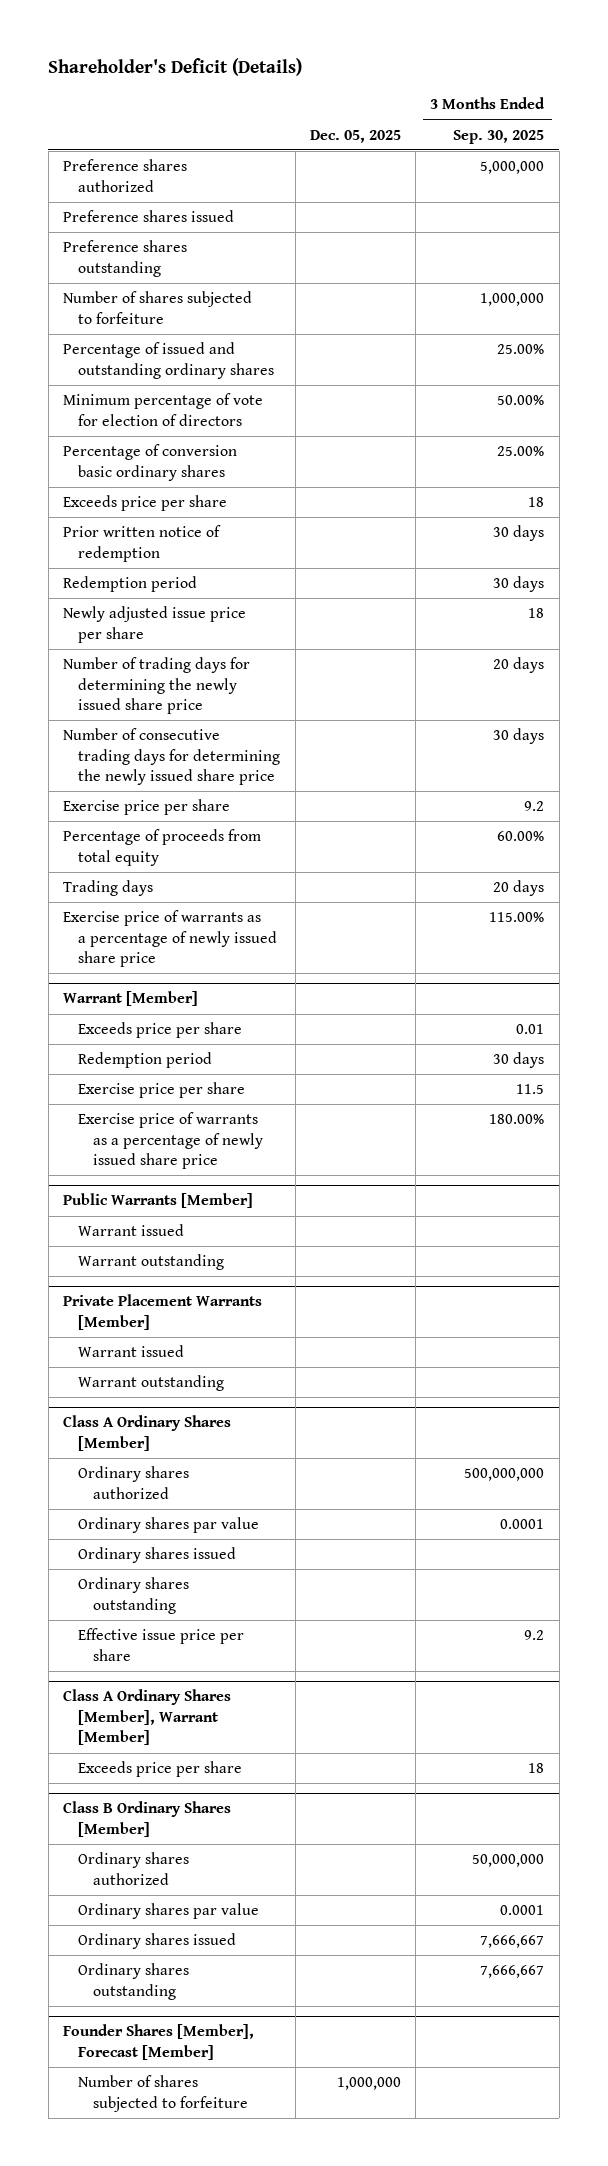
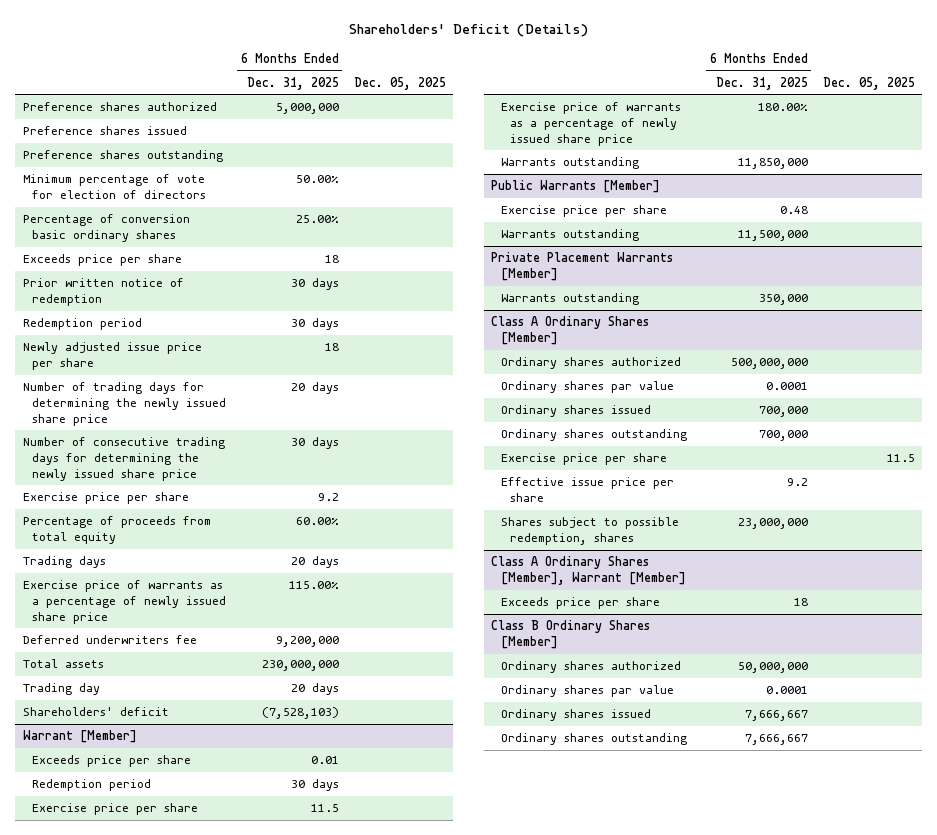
- Shareholder's Deficit (Details)
+ Shareholders' Deficit (Details)
- | Dec. 05, 2025 | 3 Months Ended Sep. 30, 2025
+ | 6 Months Ended Dec. 31, 2025 | Dec. 05, 2025
- Number of shares subjected to forfeiture | | 1,000,000
- Percentage of issued and outstanding ordinary shares | | 25.00%
+ Deferred underwriters fee | 9,200,000 |
+ Total assets | 230,000,000 |
+ Trading day | 20 days |
+ Shareholders' deficit | (7,528,103) |
@ Warrant [Member]
+ Warrants outstanding | 11,850,000 |
@ Public Warrants [Member]
- Warrant issued
- Warrant outstanding
+ Exercise price per share | 0.48 |
+ Warrants outstanding | 11,500,000 |
@ Private Placement Warrants [Member]
- Warrant issued
- Warrant outstanding
+ Warrants outstanding | 350,000 |
@ Class A Ordinary Shares [Member]
+ Exercise price per share | | 11.5
+ Shares subject to possible redemption, shares | 23,000,000 |
- Founder Shares [Member], Forecast [Member]
- Number of shares subjected to forfeiture | 1,000,000 |

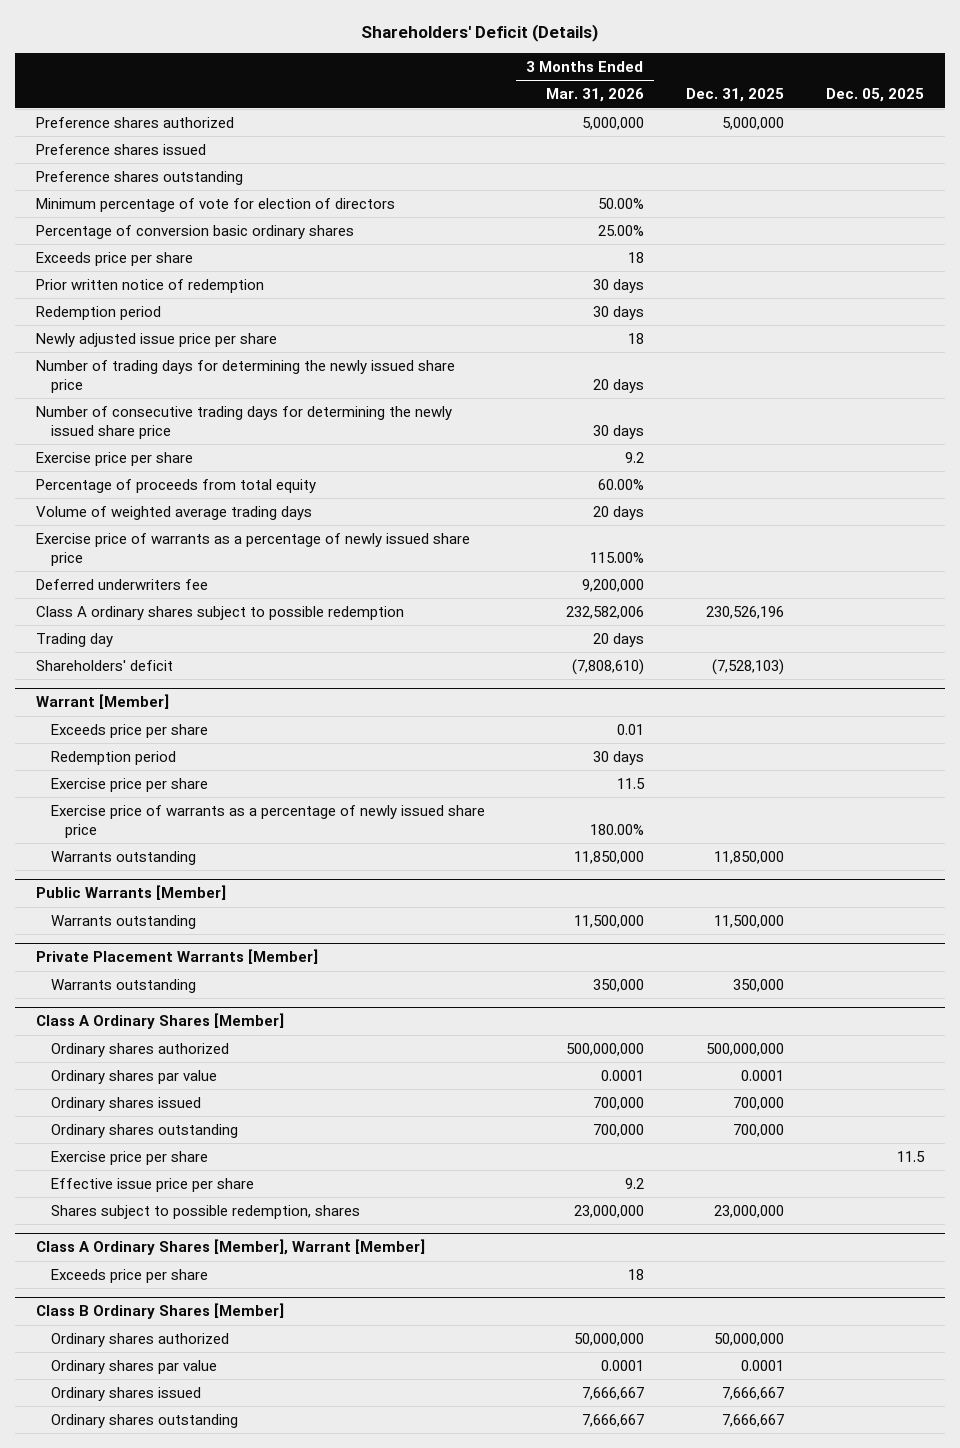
- | 6 Months Ended Dec. 31, 2025 | Dec. 05, 2025
+ | 3 Months Ended Mar. 31, 2026 | Dec. 31, 2025 | Dec. 05, 2025
- Trading days | 20 days |
+ Volume of weighted average trading days | 20 days | |
- Total assets | 230,000,000 |
+ Class A ordinary shares subject to possible redemption | 232,582,006 | 230,526,196 |
@ Public Warrants [Member]
- Exercise price per share | 0.48 |

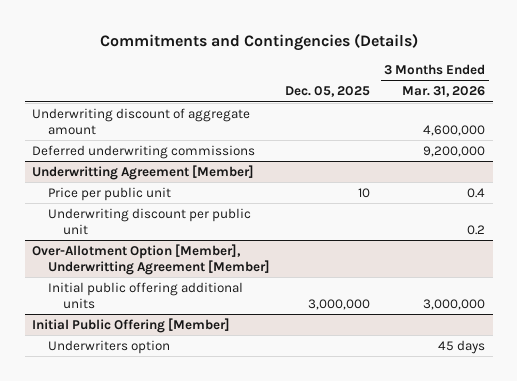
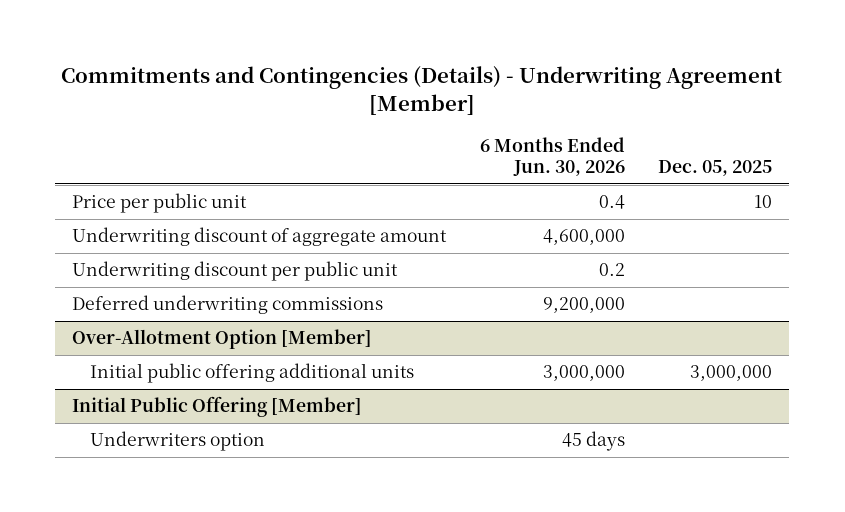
- Commitments and Contingencies (Details)
+ Commitments and Contingencies (Details) - Underwriting Agreement [Member]
- | Dec. 05, 2025 | 3 Months Ended Mar. 31, 2026
+ | 6 Months Ended Jun. 30, 2026 | Dec. 05, 2025
+ Price per public unit | 0.4 | 10
+ Underwriting discount per public unit | 0.2 |
- Underwritting Agreement [Member]
- Price per public unit | 10 | 0.4
- Underwriting discount per public unit | | 0.2
- Over-Allotment Option [Member], Underwritting Agreement [Member]
+ Over-Allotment Option [Member]

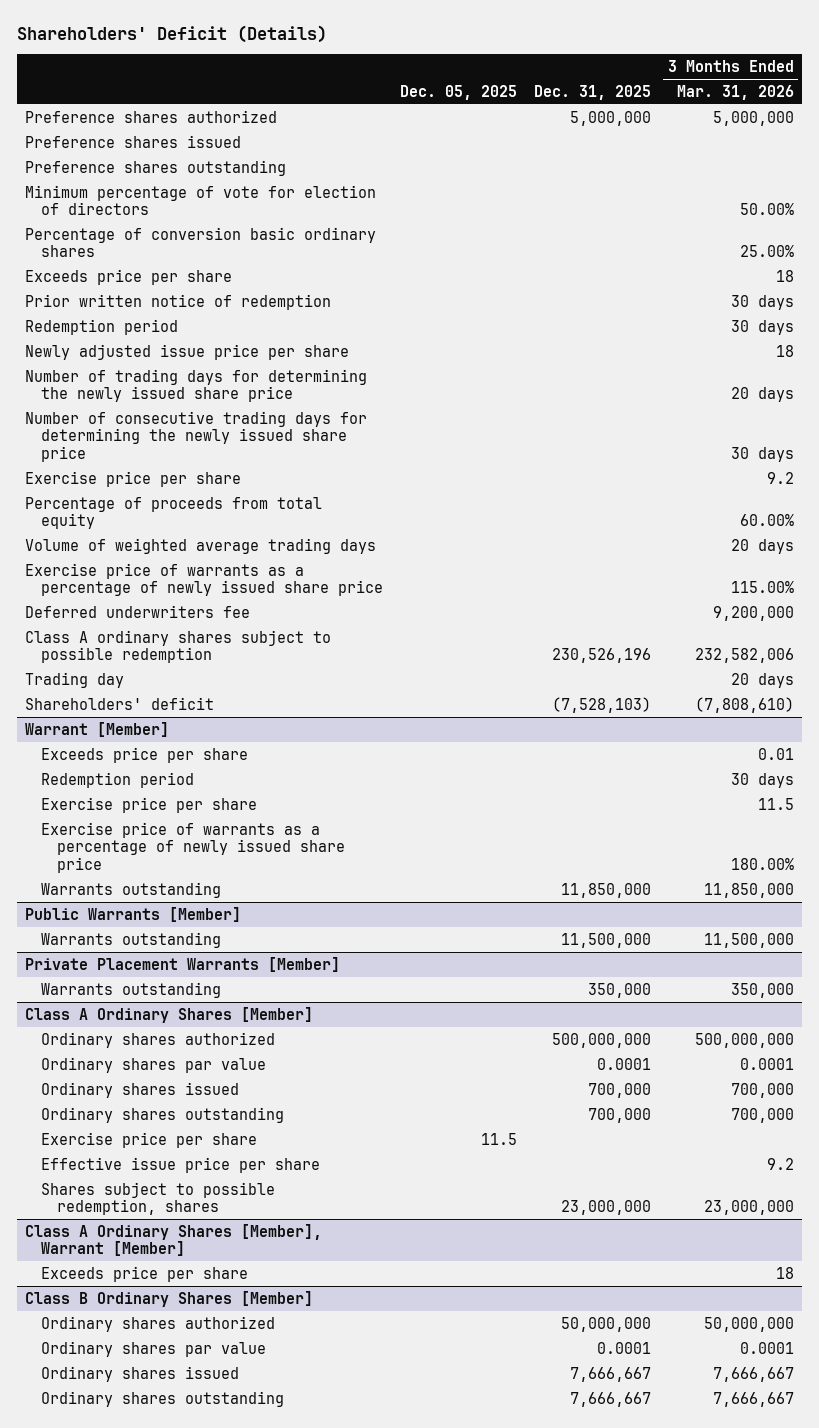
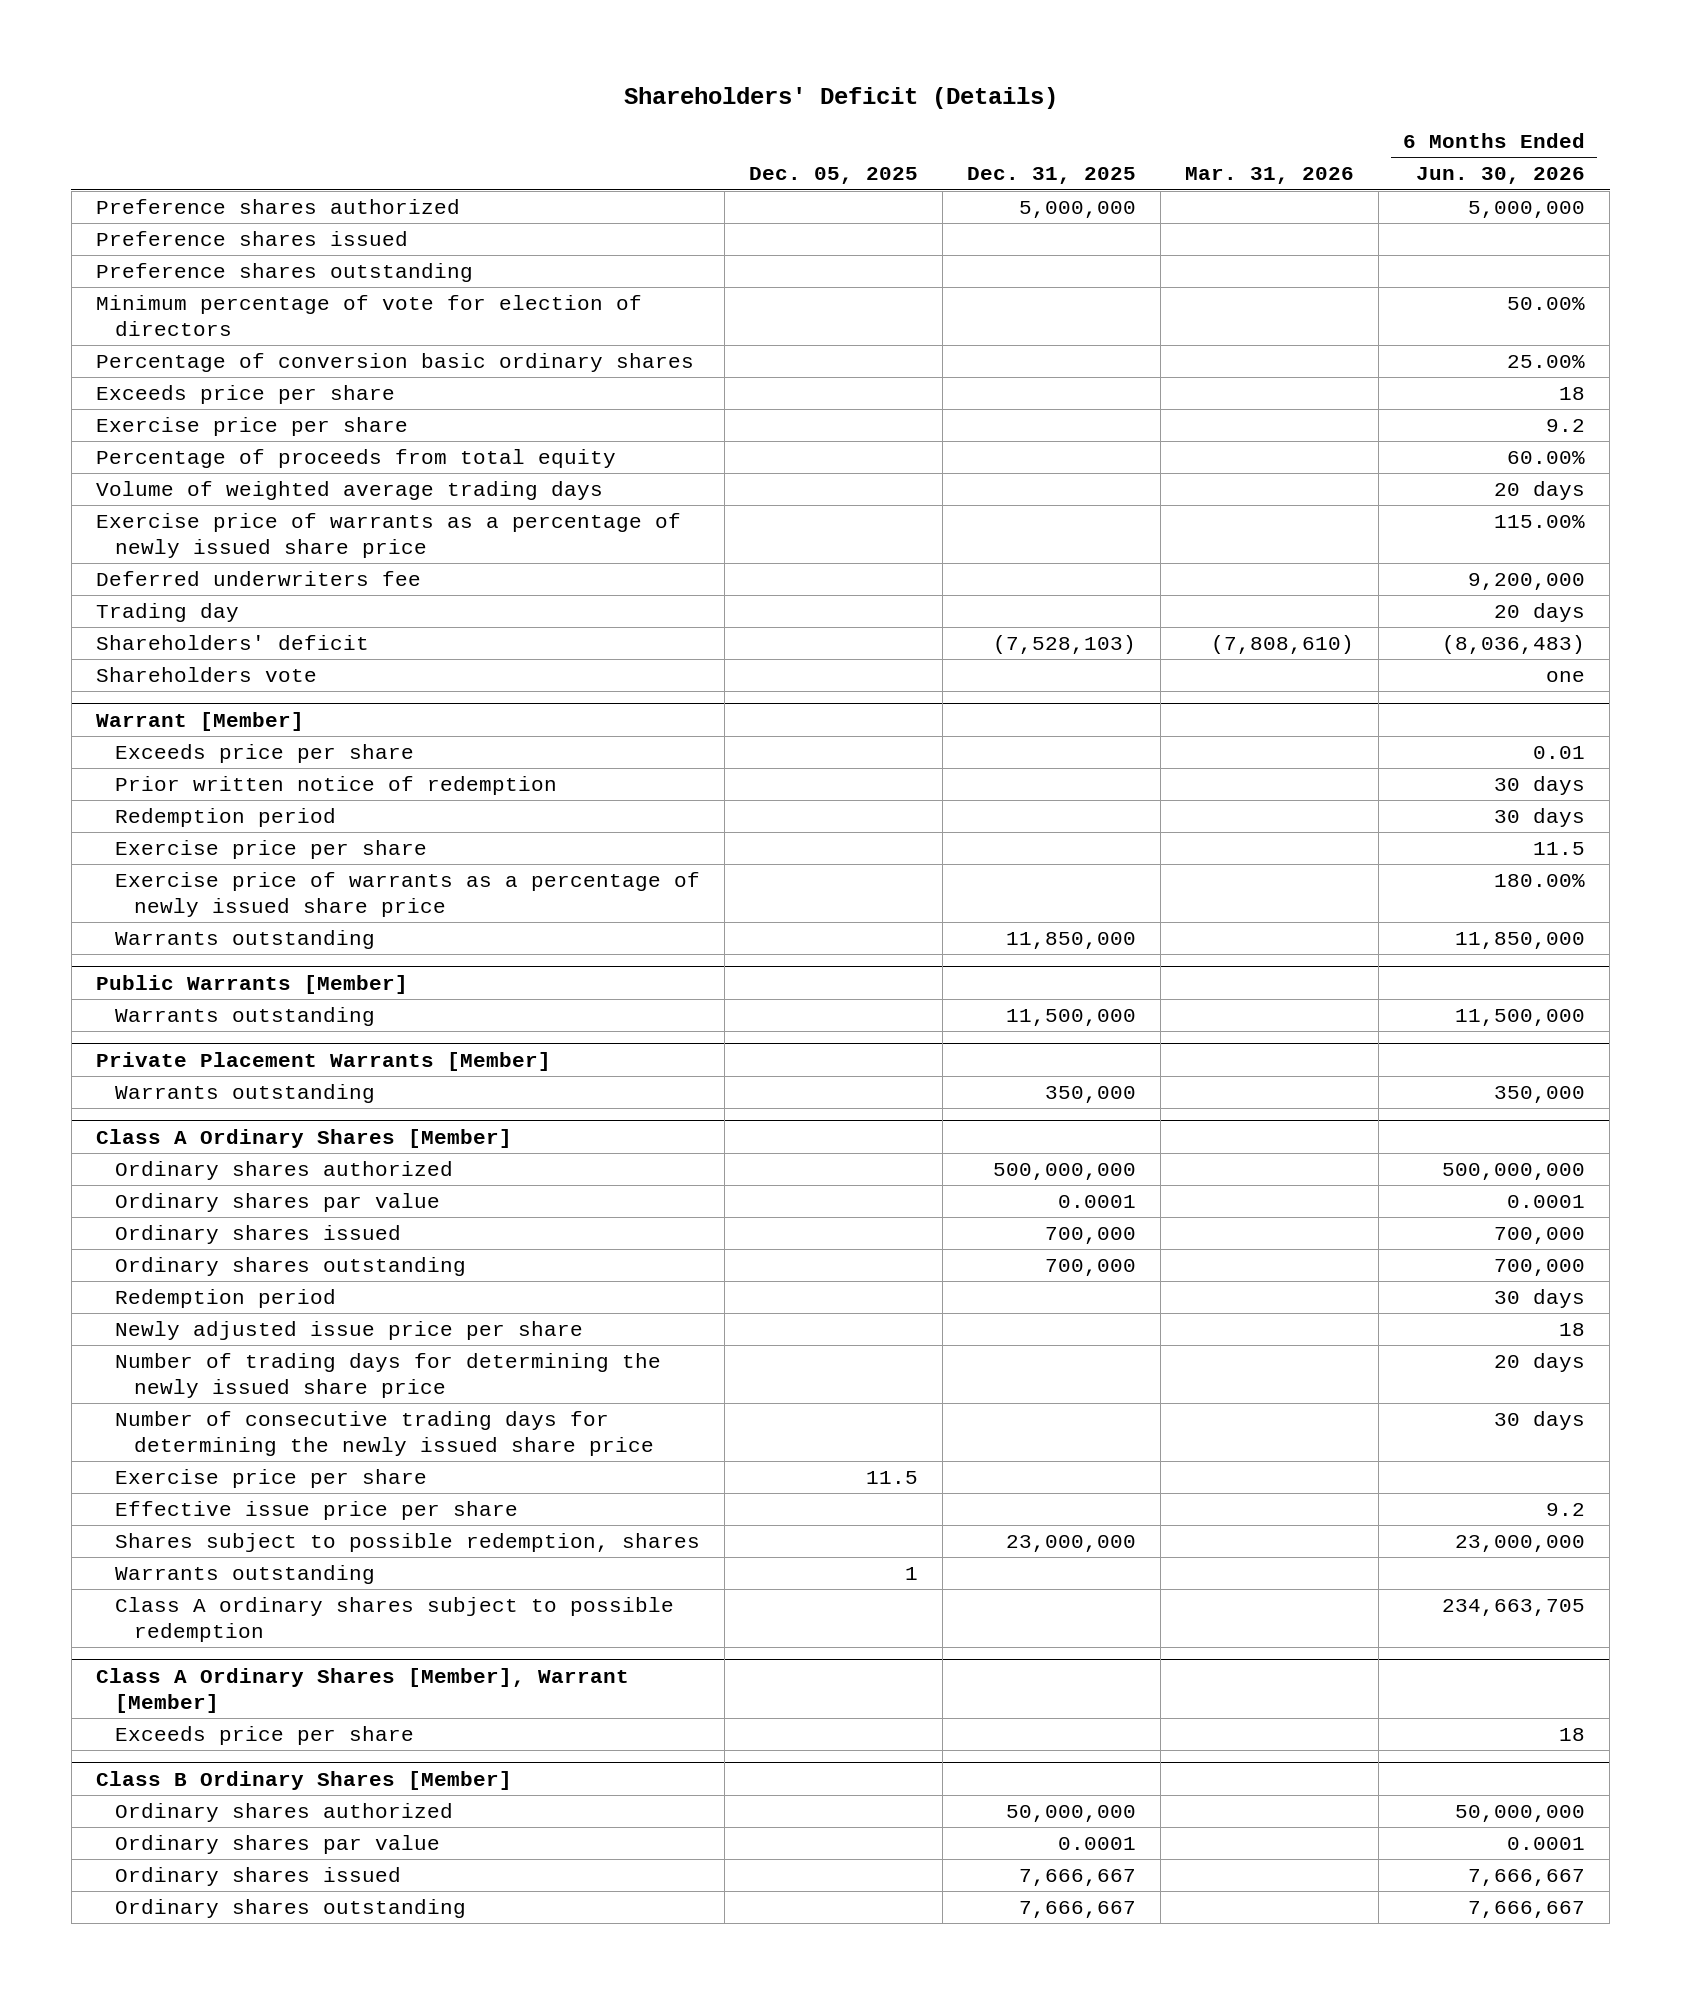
- | Dec. 05, 2025 | Dec. 31, 2025 | 3 Months Ended Mar. 31, 2026
+ | Dec. 05, 2025 | Dec. 31, 2025 | Mar. 31, 2026 | 6 Months Ended Jun. 30, 2026
- Prior written notice of redemption | | | 30 days
- Redemption period | | | 30 days
- Newly adjusted issue price per share | | | 18
- Number of trading days for determining the newly issued share price | | | 20 days
- Number of consecutive trading days for determining the newly issued share price | | | 30 days
- Class A ordinary shares subject to possible redemption | | 230,526,196 | 232,582,006
+ Shareholders vote | | | | one
@ Warrant [Member]
+ Prior written notice of redemption | | | | 30 days
@ Class A Ordinary Shares [Member]
+ Redemption period | | | | 30 days
+ Newly adjusted issue price per share | | | | 18
+ Number of trading days for determining the newly issued share price | | | | 20 days
+ Number of consecutive trading days for determining the newly issued share price | | | | 30 days
+ Warrants outstanding | 1 | | |
+ Class A ordinary shares subject to possible redemption | | | | 234,663,705

